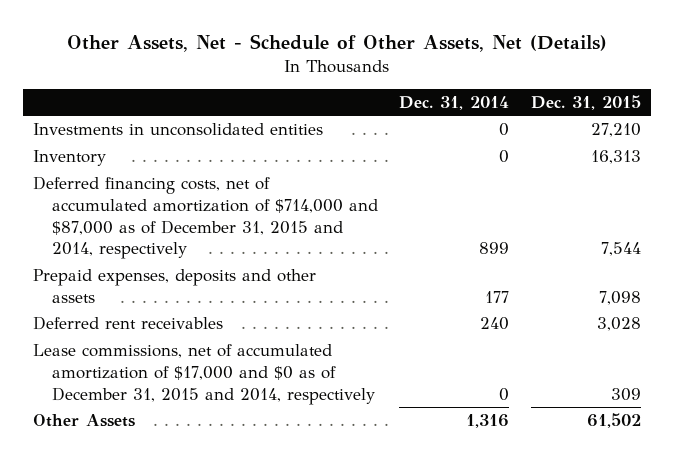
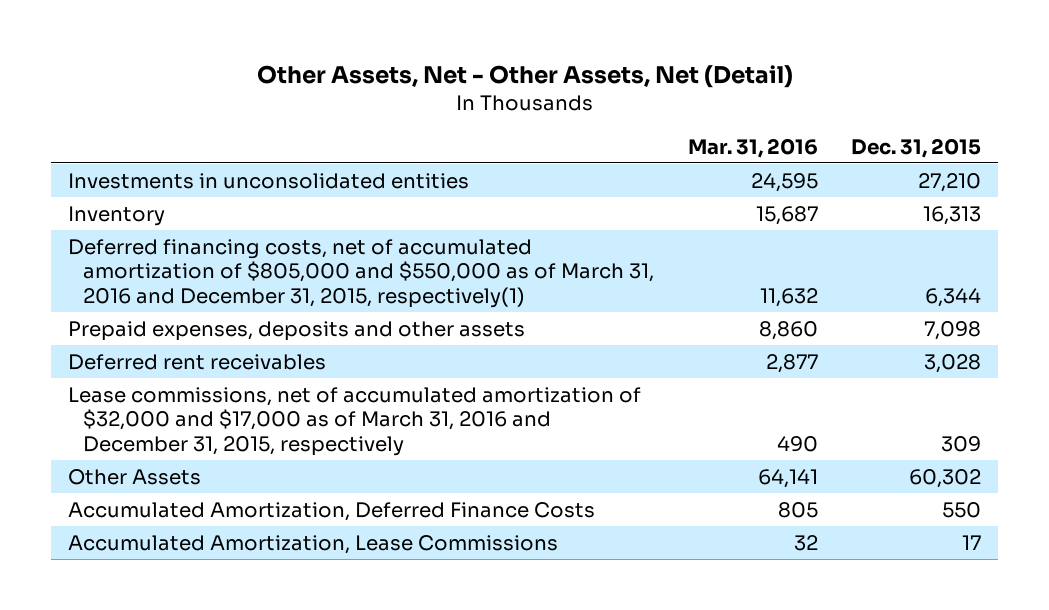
- Other Assets, Net - Schedule of Other Assets, Net (Details)
+ Other Assets, Net - Other Assets, Net (Detail)
- | Dec. 31, 2014 | Dec. 31, 2015
+ | Mar. 31, 2016 | Dec. 31, 2015
- Deferred financing costs, net of accumulated amortization of $714,000 and $87,000 as of December 31, 2015 and 2014, respectively | 899 | 7,544
+ Deferred financing costs, net of accumulated amortization of $805,000 and $550,000 as of March 31, 2016 and December 31, 2015, respectively(1) | 11,632 | 6,344
- Lease commissions, net of accumulated amortization of $17,000 and $0 as of December 31, 2015 and 2014, respectively | 0 | 309
- Other Assets | 1,316 | 61,502
+ Lease commissions, net of accumulated amortization of $32,000 and $17,000 as of March 31, 2016 and December 31, 2015, respectively | 490 | 309
+ Other Assets | 64,141 | 60,302
+ Accumulated Amortization, Deferred Finance Costs | 805 | 550
+ Accumulated Amortization, Lease Commissions | 32 | 17

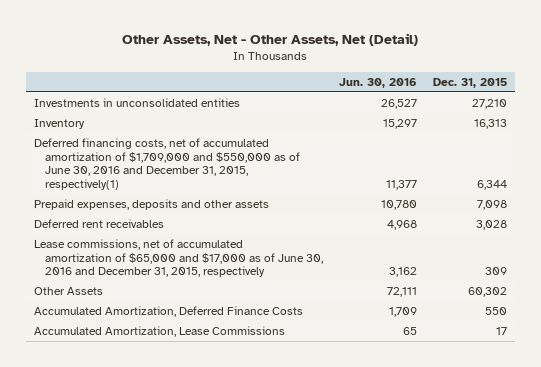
- | Mar. 31, 2016 | Dec. 31, 2015
+ | Jun. 30, 2016 | Dec. 31, 2015
- Deferred financing costs, net of accumulated amortization of $805,000 and $550,000 as of March 31, 2016 and December 31, 2015, respectively(1) | 11,632 | 6,344
+ Deferred financing costs, net of accumulated amortization of $1,709,000 and $550,000 as of June 30, 2016 and December 31, 2015, respectively(1) | 11,377 | 6,344
- Lease commissions, net of accumulated amortization of $32,000 and $17,000 as of March 31, 2016 and December 31, 2015, respectively | 490 | 309
+ Lease commissions, net of accumulated amortization of $65,000 and $17,000 as of June 30, 2016 and December 31, 2015, respectively | 3,162 | 309

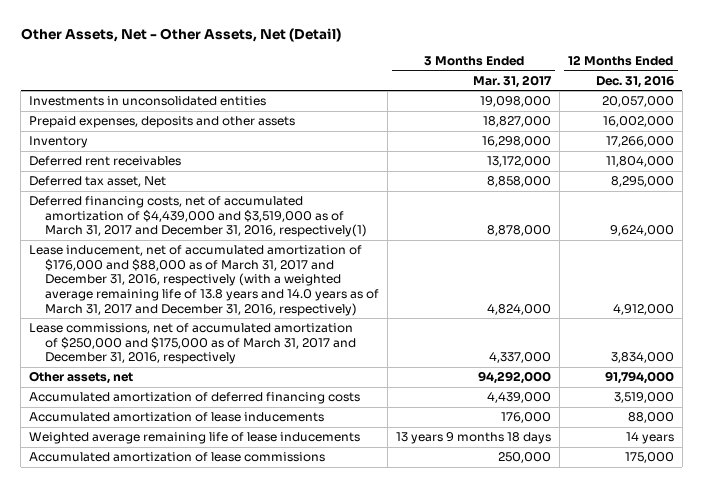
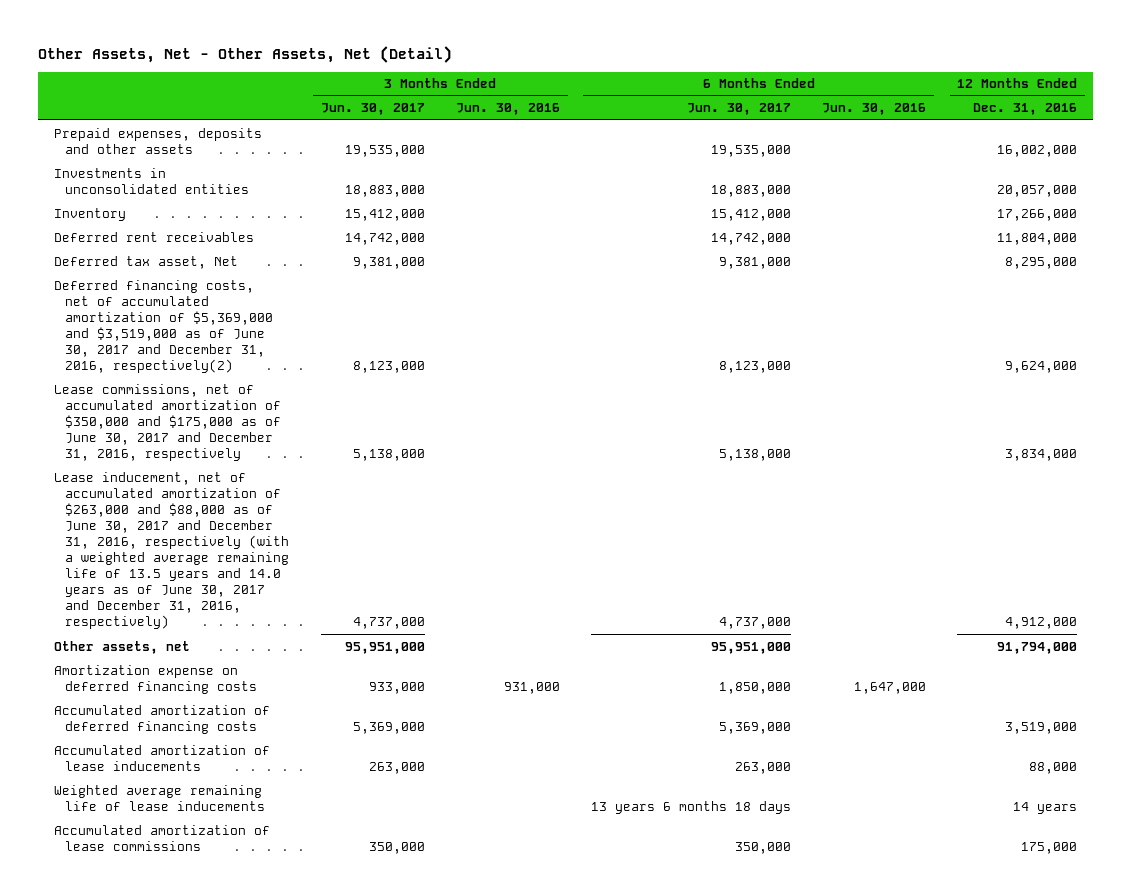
- | 3 Months Ended Mar. 31, 2017 | 12 Months Ended Dec. 31, 2016
+ | 3 Months Ended Jun. 30, 2017 | 3 Months Ended Jun. 30, 2016 | 6 Months Ended Jun. 30, 2017 | 6 Months Ended Jun. 30, 2016 | 12 Months Ended Dec. 31, 2016
moved down: Investments in unconsolidated entities | 18,883,000 | | 18,883,000 | | 20,057,000
- Deferred financing costs, net of accumulated amortization of $4,439,000 and $3,519,000 as of March 31, 2017 and December 31, 2016, respectively(1) | 8,878,000 | 9,624,000
- Lease inducement, net of accumulated amortization of $176,000 and $88,000 as of March 31, 2017 and December 31, 2016, respectively (with a weighted average remaining life of 13.8 years and 14.0 years as of March 31, 2017 and December 31, 2016, respectively) | 4,824,000 | 4,912,000
- Lease commissions, net of accumulated amortization of $250,000 and $175,000 as of March 31, 2017 and December 31, 2016, respectively | 4,337,000 | 3,834,000
+ Deferred financing costs, net of accumulated amortization of $5,369,000 and $3,519,000 as of June 30, 2017 and December 31, 2016, respectively(2) | 8,123,000 | | 8,123,000 | | 9,624,000
+ Lease commissions, net of accumulated amortization of $350,000 and $175,000 as of June 30, 2017 and December 31, 2016, respectively | 5,138,000 | | 5,138,000 | | 3,834,000
+ Lease inducement, net of accumulated amortization of $263,000 and $88,000 as of June 30, 2017 and December 31, 2016, respectively (with a weighted average remaining life of 13.5 years and 14.0 years as of June 30, 2017 and December 31, 2016, respectively) | 4,737,000 | | 4,737,000 | | 4,912,000
+ Amortization expense on deferred financing costs | 933,000 | 931,000 | 1,850,000 | 1,647,000 |

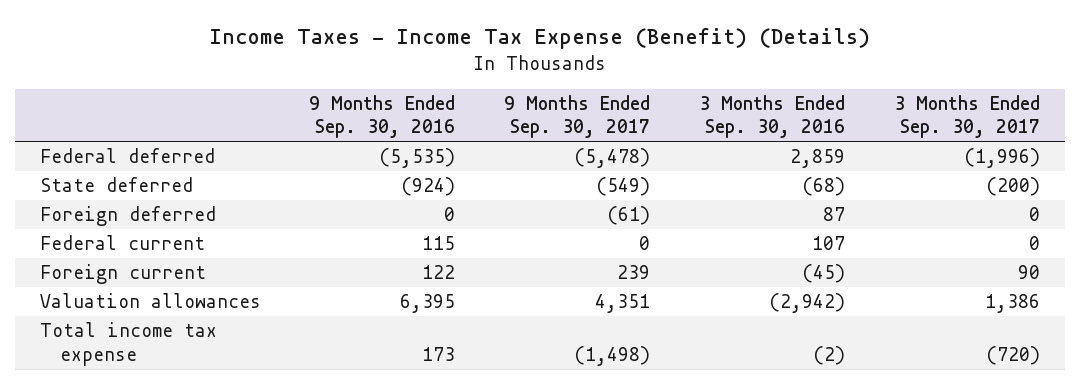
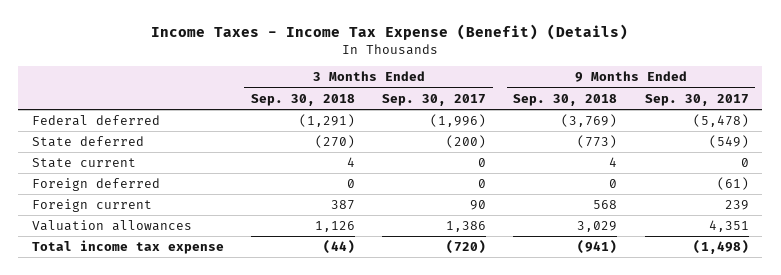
- | 9 Months Ended Sep. 30, 2016 | 9 Months Ended Sep. 30, 2017 | 3 Months Ended Sep. 30, 2016 | 3 Months Ended Sep. 30, 2017
+ | 3 Months Ended Sep. 30, 2018 | 3 Months Ended Sep. 30, 2017 | 9 Months Ended Sep. 30, 2018 | 9 Months Ended Sep. 30, 2017
+ State current | 4 | 0 | 4 | 0
- Federal current | 115 | 0 | 107 | 0

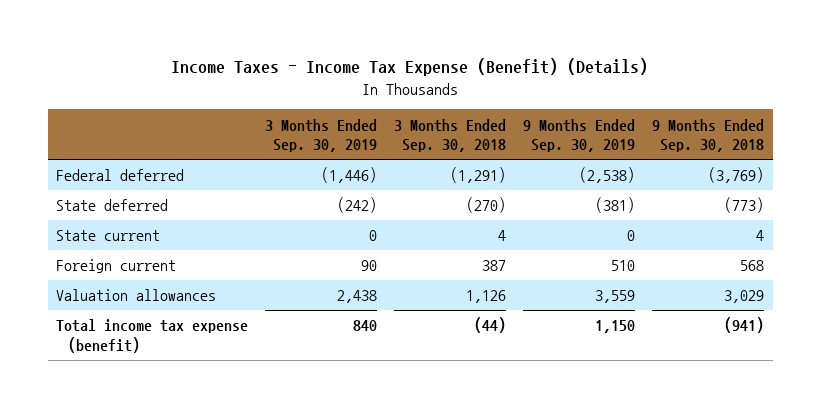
- | 3 Months Ended Sep. 30, 2018 | 3 Months Ended Sep. 30, 2017 | 9 Months Ended Sep. 30, 2018 | 9 Months Ended Sep. 30, 2017
+ | 3 Months Ended Sep. 30, 2019 | 3 Months Ended Sep. 30, 2018 | 9 Months Ended Sep. 30, 2019 | 9 Months Ended Sep. 30, 2018
- Foreign deferred | 0 | 0 | 0 | (61)
- Total income tax expense | (44) | (720) | (941) | (1,498)
+ Total income tax expense (benefit) | 840 | (44) | 1,150 | (941)

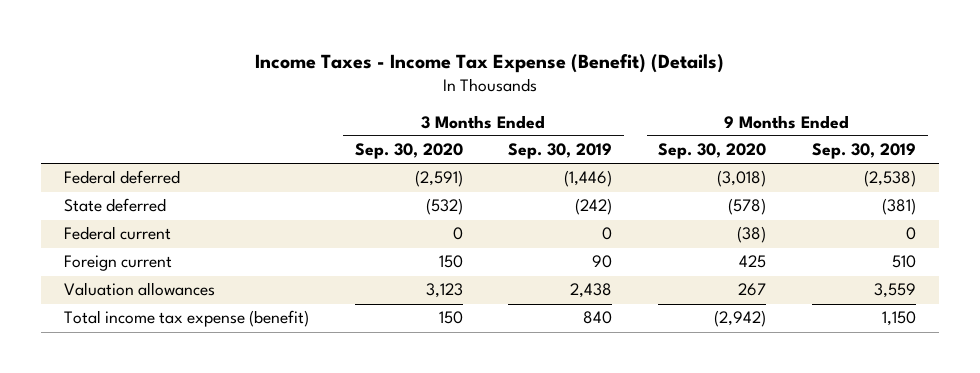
- | 3 Months Ended Sep. 30, 2019 | 3 Months Ended Sep. 30, 2018 | 9 Months Ended Sep. 30, 2019 | 9 Months Ended Sep. 30, 2018
+ | 3 Months Ended Sep. 30, 2020 | 3 Months Ended Sep. 30, 2019 | 9 Months Ended Sep. 30, 2020 | 9 Months Ended Sep. 30, 2019
- State current | 0 | 4 | 0 | 4
+ Federal current | 0 | 0 | (38) | 0

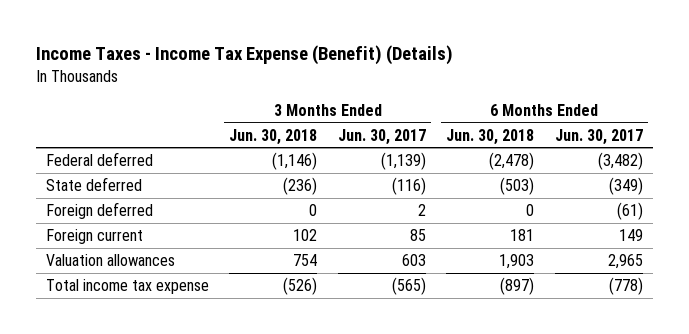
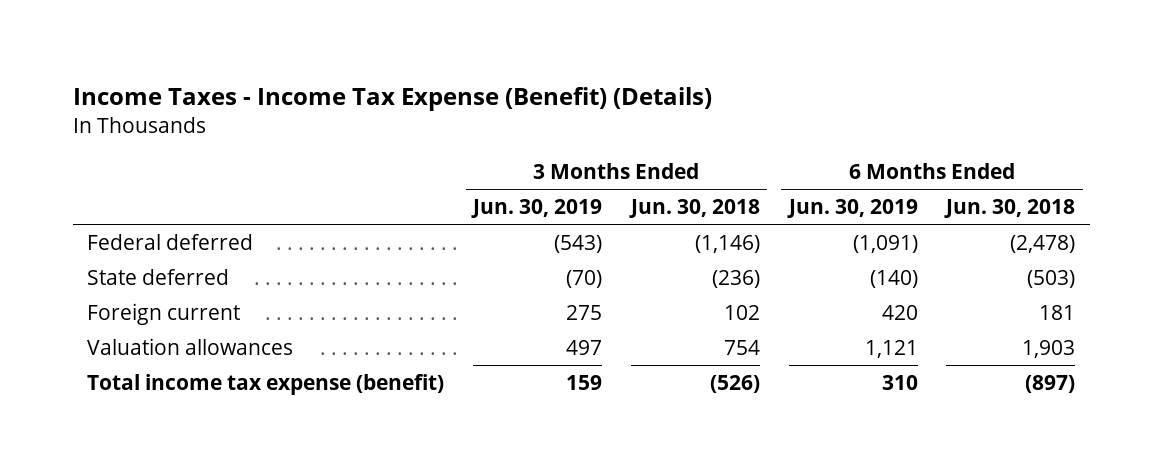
- | 3 Months Ended Jun. 30, 2018 | 3 Months Ended Jun. 30, 2017 | 6 Months Ended Jun. 30, 2018 | 6 Months Ended Jun. 30, 2017
+ | 3 Months Ended Jun. 30, 2019 | 3 Months Ended Jun. 30, 2018 | 6 Months Ended Jun. 30, 2019 | 6 Months Ended Jun. 30, 2018
- Foreign deferred | 0 | 2 | 0 | (61)
- Total income tax expense | (526) | (565) | (897) | (778)
+ Total income tax expense (benefit) | 159 | (526) | 310 | (897)

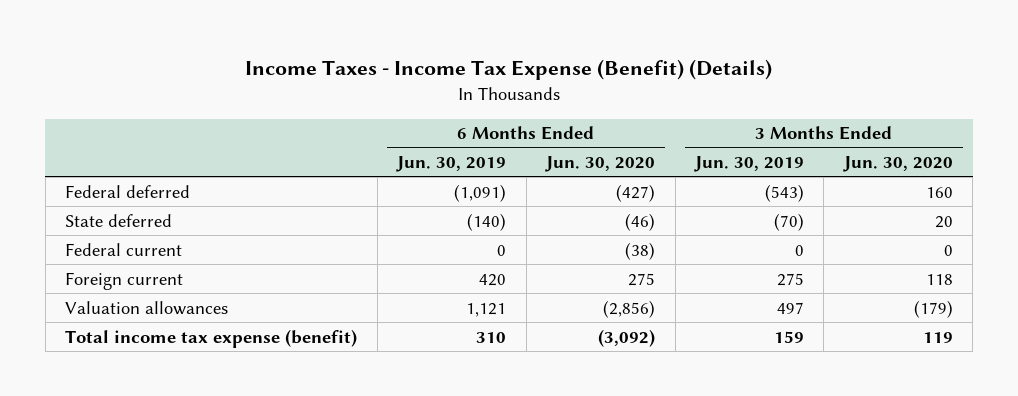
- | 3 Months Ended Jun. 30, 2019 | 3 Months Ended Jun. 30, 2018 | 6 Months Ended Jun. 30, 2019 | 6 Months Ended Jun. 30, 2018
+ | 6 Months Ended Jun. 30, 2019 | 6 Months Ended Jun. 30, 2020 | 3 Months Ended Jun. 30, 2019 | 3 Months Ended Jun. 30, 2020
+ Federal current | 0 | (38) | 0 | 0

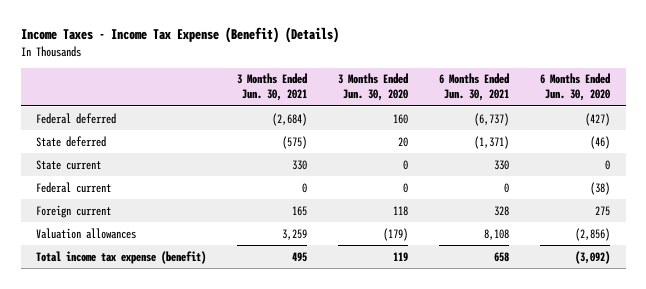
- | 6 Months Ended Jun. 30, 2019 | 6 Months Ended Jun. 30, 2020 | 3 Months Ended Jun. 30, 2019 | 3 Months Ended Jun. 30, 2020
+ | 3 Months Ended Jun. 30, 2021 | 3 Months Ended Jun. 30, 2020 | 6 Months Ended Jun. 30, 2021 | 6 Months Ended Jun. 30, 2020
+ State current | 330 | 0 | 330 | 0

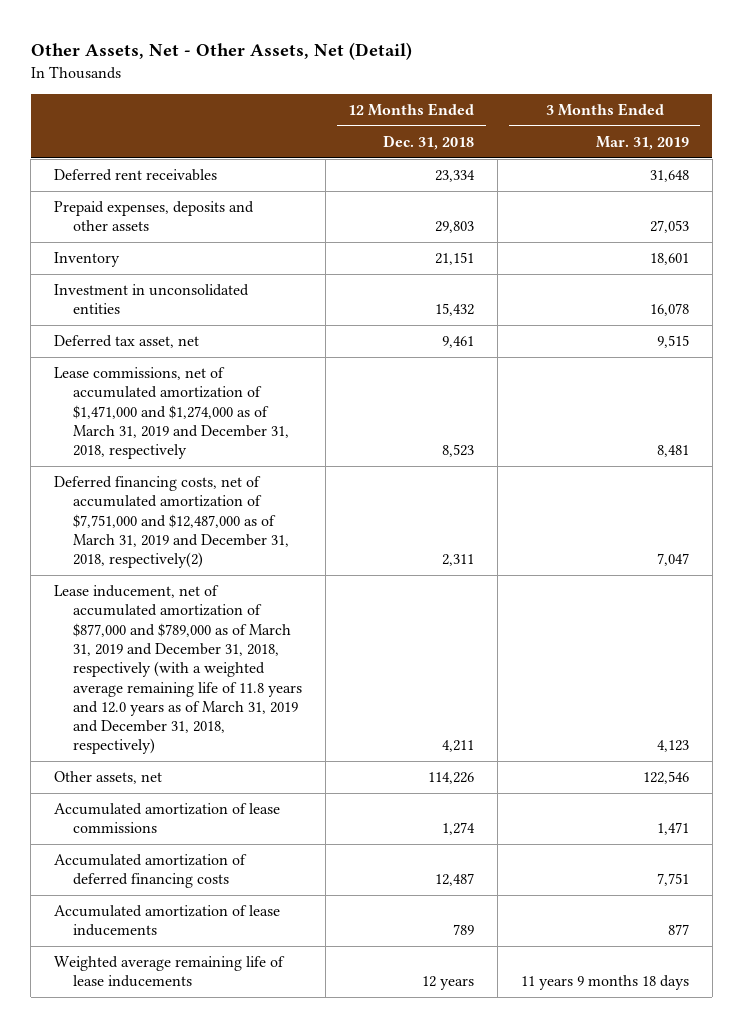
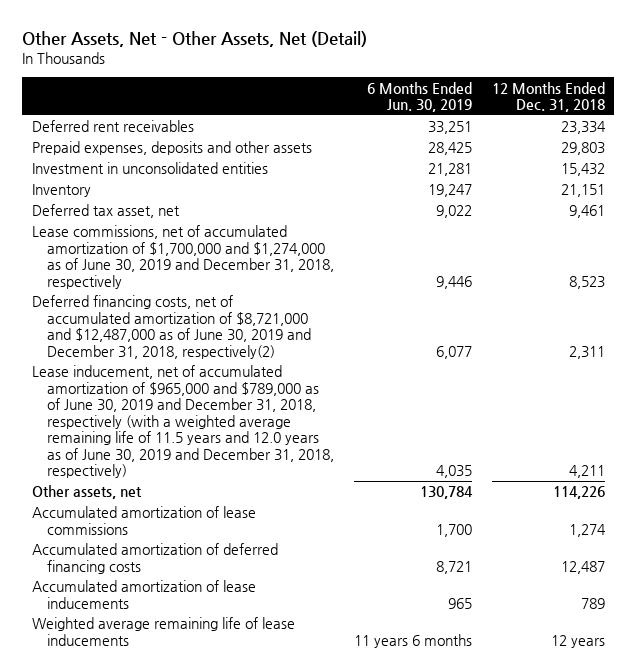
- | 12 Months Ended Dec. 31, 2018 | 3 Months Ended Mar. 31, 2019
+ | 6 Months Ended Jun. 30, 2019 | 12 Months Ended Dec. 31, 2018
moved down: Inventory | 19,247 | 21,151
- Lease commissions, net of accumulated amortization of $1,471,000 and $1,274,000 as of March 31, 2019 and December 31, 2018, respectively | 8,523 | 8,481
- Deferred financing costs, net of accumulated amortization of $7,751,000 and $12,487,000 as of March 31, 2019 and December 31, 2018, respectively(2) | 2,311 | 7,047
- Lease inducement, net of accumulated amortization of $877,000 and $789,000 as of March 31, 2019 and December 31, 2018, respectively (with a weighted average remaining life of 11.8 years and 12.0 years as of March 31, 2019 and December 31, 2018, respectively) | 4,211 | 4,123
+ Lease commissions, net of accumulated amortization of $1,700,000 and $1,274,000 as of June 30, 2019 and December 31, 2018, respectively | 9,446 | 8,523
+ Deferred financing costs, net of accumulated amortization of $8,721,000 and $12,487,000 as of June 30, 2019 and December 31, 2018, respectively(2) | 6,077 | 2,311
+ Lease inducement, net of accumulated amortization of $965,000 and $789,000 as of June 30, 2019 and December 31, 2018, respectively (with a weighted average remaining life of 11.5 years and 12.0 years as of June 30, 2019 and December 31, 2018, respectively) | 4,035 | 4,211

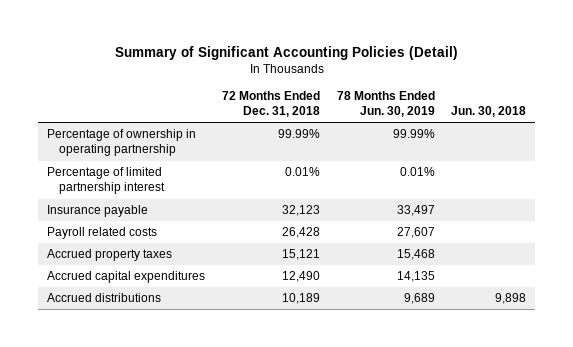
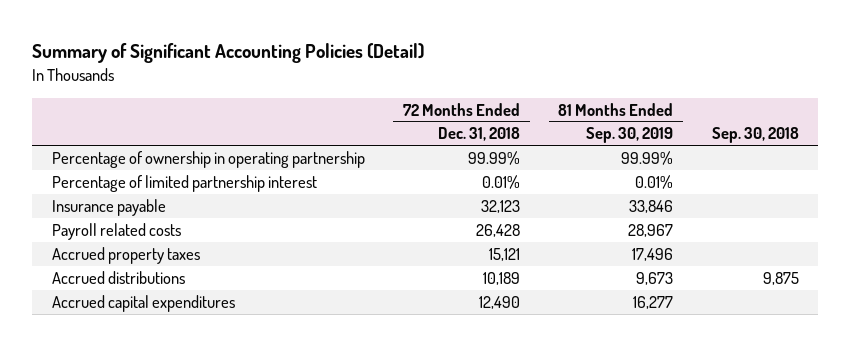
- | 72 Months Ended Dec. 31, 2018 | 78 Months Ended Jun. 30, 2019 | Jun. 30, 2018
+ | 72 Months Ended Dec. 31, 2018 | 81 Months Ended Sep. 30, 2019 | Sep. 30, 2018
moved down: Accrued capital expenditures | 12,490 | 16,277 |

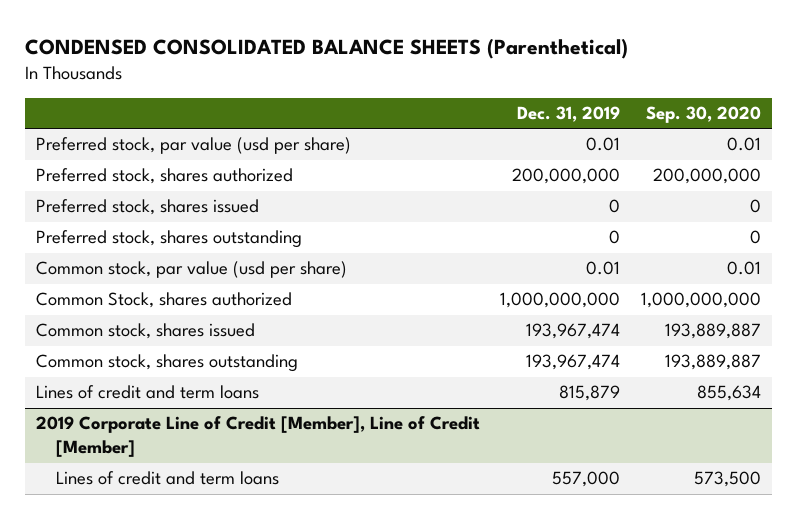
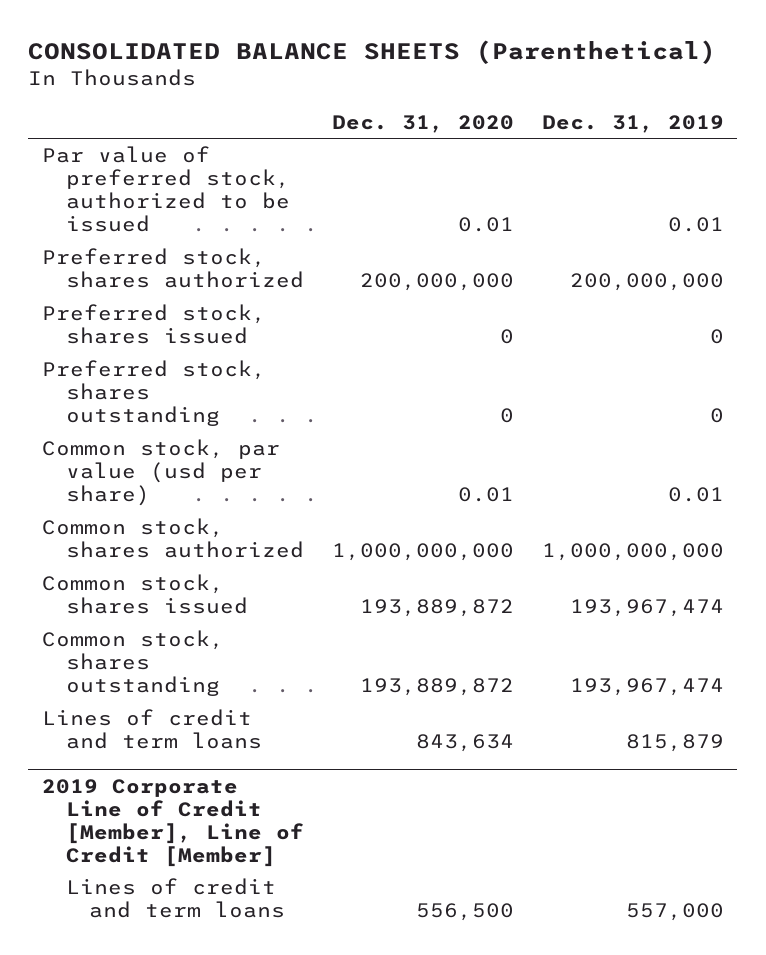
- CONDENSED CONSOLIDATED BALANCE SHEETS (Parenthetical)
+ CONSOLIDATED BALANCE SHEETS (Parenthetical)
- | Dec. 31, 2019 | Sep. 30, 2020
+ | Dec. 31, 2020 | Dec. 31, 2019
- Preferred stock, par value (usd per share) | 0.01 | 0.01
+ Par value of preferred stock, authorized to be issued | 0.01 | 0.01
- Common Stock, shares authorized | 1,000,000,000 | 1,000,000,000
+ Common stock, shares authorized | 1,000,000,000 | 1,000,000,000

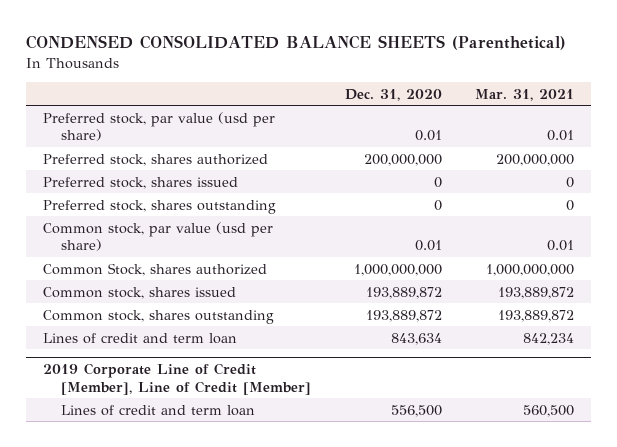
- CONSOLIDATED BALANCE SHEETS (Parenthetical)
+ CONDENSED CONSOLIDATED BALANCE SHEETS (Parenthetical)
- | Dec. 31, 2020 | Dec. 31, 2019
+ | Dec. 31, 2020 | Mar. 31, 2021
- Par value of preferred stock, authorized to be issued | 0.01 | 0.01
+ Preferred stock, par value (usd per share) | 0.01 | 0.01
- Common stock, shares authorized | 1,000,000,000 | 1,000,000,000
+ Common Stock, shares authorized | 1,000,000,000 | 1,000,000,000
- Lines of credit and term loans | 843,634 | 815,879
+ Lines of credit and term loan | 843,634 | 842,234
@ 2019 Corporate Line of Credit [Member], Line of Credit [Member]
- Lines of credit and term loans | 556,500 | 557,000
+ Lines of credit and term loan | 556,500 | 560,500

